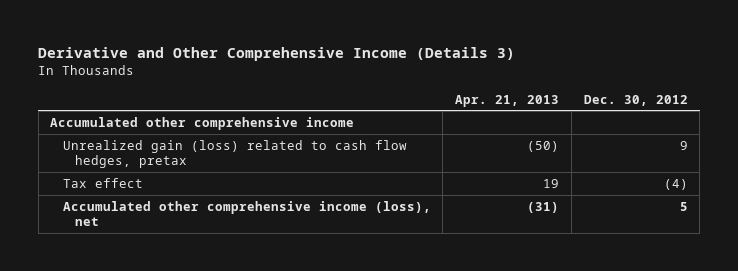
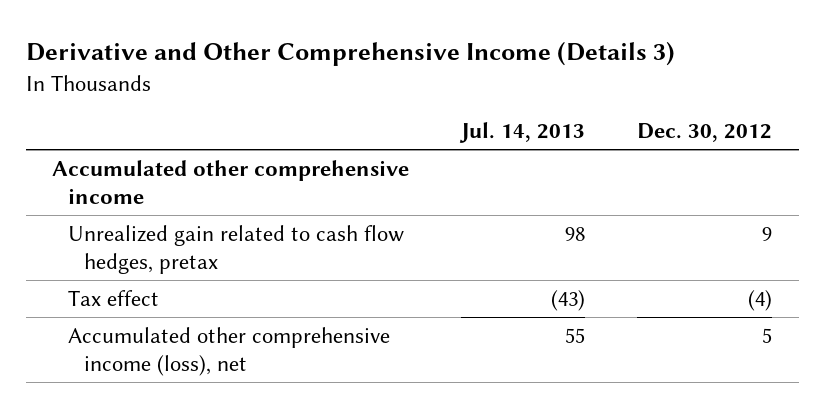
- | Apr. 21, 2013 | Dec. 30, 2012
+ | Jul. 14, 2013 | Dec. 30, 2012
- Unrealized gain (loss) related to cash flow hedges, pretax | (50) | 9
+ Unrealized gain related to cash flow hedges, pretax | 98 | 9

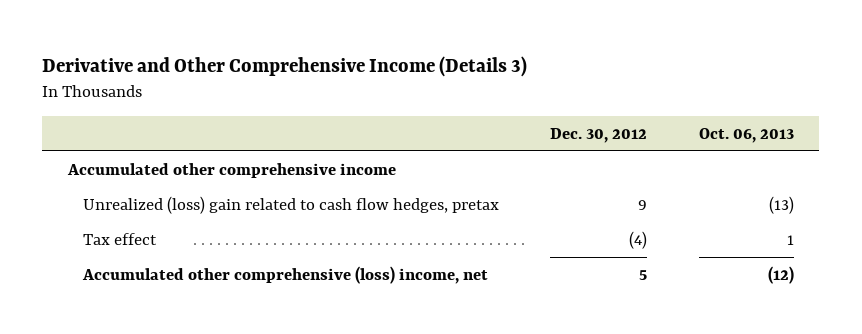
- | Jul. 14, 2013 | Dec. 30, 2012
+ | Dec. 30, 2012 | Oct. 06, 2013
- Unrealized gain related to cash flow hedges, pretax | 98 | 9
+ Unrealized (loss) gain related to cash flow hedges, pretax | 9 | (13)
- Accumulated other comprehensive income (loss), net | 55 | 5
+ Accumulated other comprehensive (loss) income, net | 5 | (12)

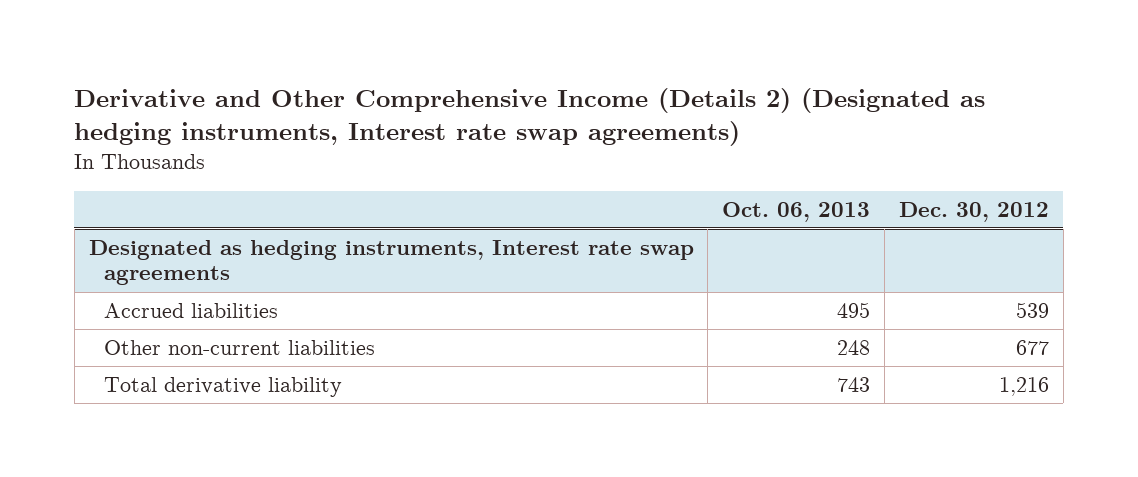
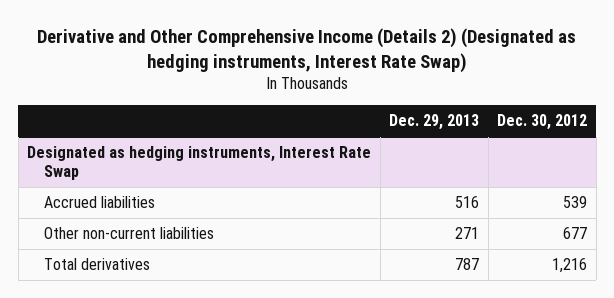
- Derivative and Other Comprehensive Income (Details 2) (Designated as hedging instruments, Interest rate swap agreements)
+ Derivative and Other Comprehensive Income (Details 2) (Designated as hedging instruments, Interest Rate Swap)
- | Oct. 06, 2013 | Dec. 30, 2012
+ | Dec. 29, 2013 | Dec. 30, 2012
- Designated as hedging instruments, Interest rate swap agreements
+ Designated as hedging instruments, Interest Rate Swap
- Total derivative liability | 743 | 1,216
+ Total derivatives | 787 | 1,216

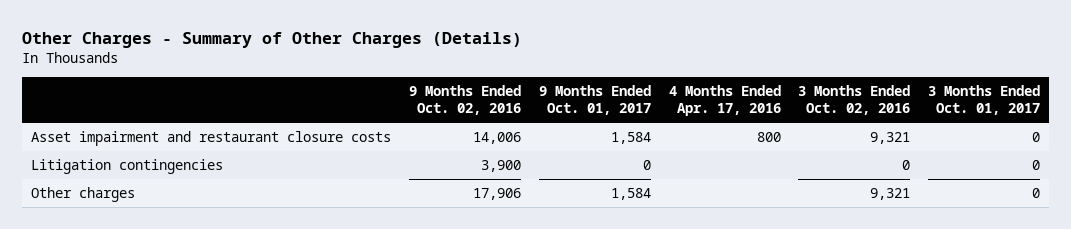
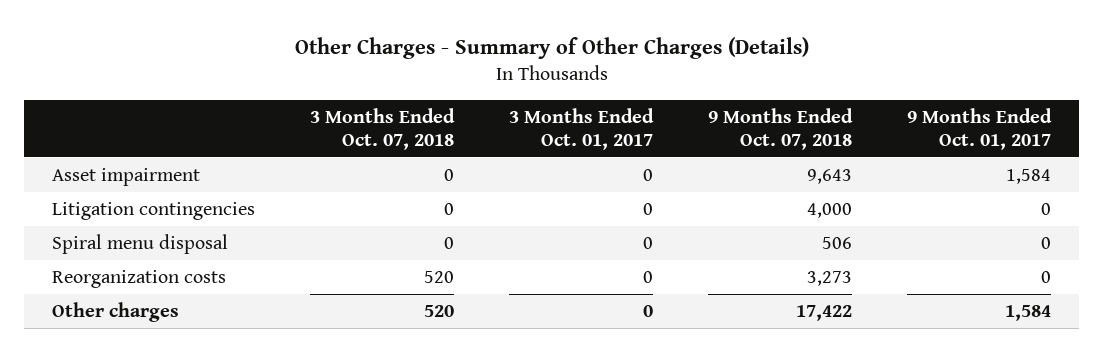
- | 9 Months Ended Oct. 02, 2016 | 9 Months Ended Oct. 01, 2017 | 4 Months Ended Apr. 17, 2016 | 3 Months Ended Oct. 02, 2016 | 3 Months Ended Oct. 01, 2017
+ | 3 Months Ended Oct. 07, 2018 | 3 Months Ended Oct. 01, 2017 | 9 Months Ended Oct. 07, 2018 | 9 Months Ended Oct. 01, 2017
- Asset impairment and restaurant closure costs | 14,006 | 1,584 | 800 | 9,321 | 0
+ Asset impairment | 0 | 0 | 9,643 | 1,584
+ Spiral menu disposal | 0 | 0 | 506 | 0
+ Reorganization costs | 520 | 0 | 3,273 | 0

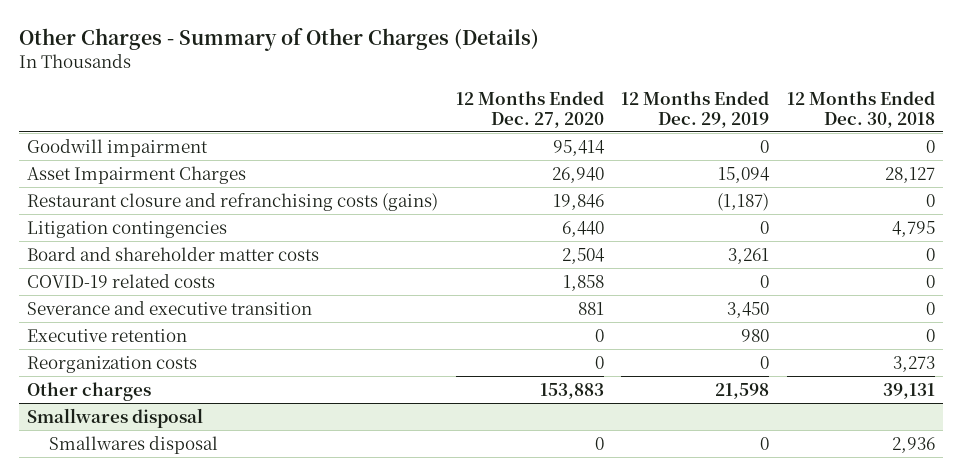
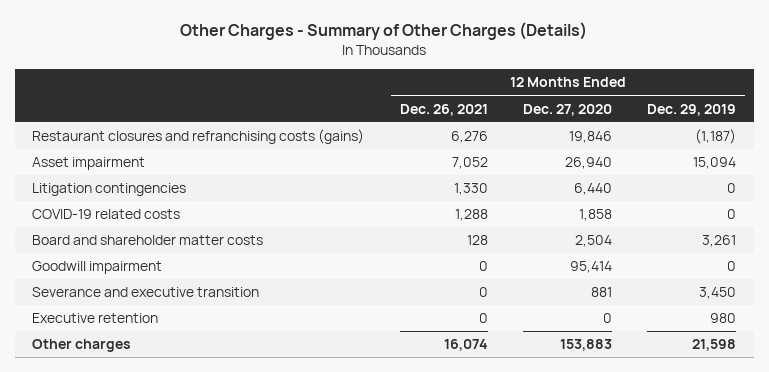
- | 12 Months Ended Dec. 27, 2020 | 12 Months Ended Dec. 29, 2019 | 12 Months Ended Dec. 30, 2018
+ | 12 Months Ended Dec. 26, 2021 | 12 Months Ended Dec. 27, 2020 | 12 Months Ended Dec. 29, 2019
- Asset Impairment Charges | 26,940 | 15,094 | 28,127
- Restaurant closure and refranchising costs (gains) | 19,846 | (1,187) | 0
+ Restaurant closures and refranchising costs (gains) | 6,276 | 19,846 | (1,187)
+ Asset impairment | 7,052 | 26,940 | 15,094
moved down: Board and shareholder matter costs | 128 | 2,504 | 3,261
moved down: Goodwill impairment | 0 | 95,414 | 0
- Reorganization costs | 0 | 0 | 3,273
- Smallwares disposal
- Smallwares disposal | 0 | 0 | 2,936

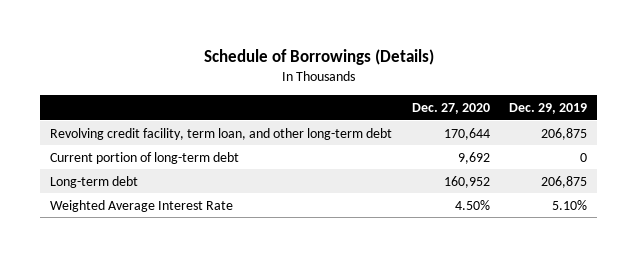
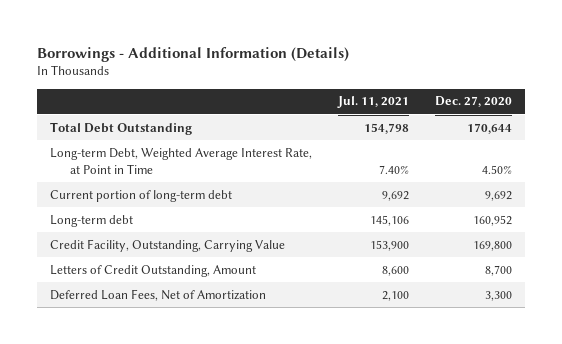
- Schedule of Borrowings (Details)
+ Borrowings - Additional Information (Details)
- | Dec. 27, 2020 | Dec. 29, 2019
+ | Jul. 11, 2021 | Dec. 27, 2020
- Revolving credit facility, term loan, and other long-term debt | 170,644 | 206,875
+ Total Debt Outstanding | 154,798 | 170,644
+ Long-term Debt, Weighted Average Interest Rate, at Point in Time | 7.40% | 4.50%
- Weighted Average Interest Rate | 4.50% | 5.10%
+ Credit Facility, Outstanding, Carrying Value | 153,900 | 169,800
+ Letters of Credit Outstanding, Amount | 8,600 | 8,700
+ Deferred Loan Fees, Net of Amortization | 2,100 | 3,300

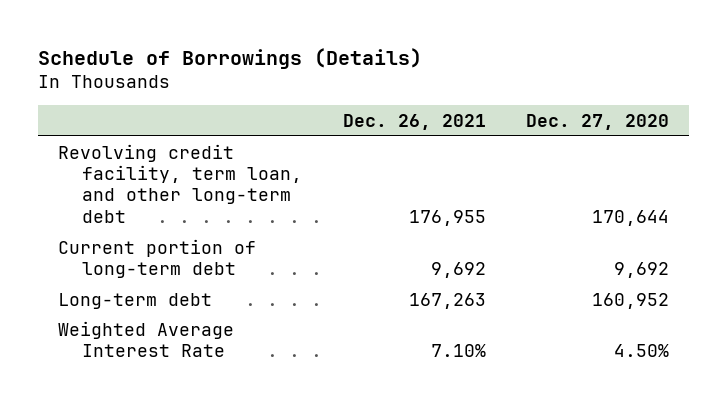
- Borrowings - Additional Information (Details)
+ Schedule of Borrowings (Details)
- | Jul. 11, 2021 | Dec. 27, 2020
+ | Dec. 26, 2021 | Dec. 27, 2020
- Total Debt Outstanding | 154,798 | 170,644
- Long-term Debt, Weighted Average Interest Rate, at Point in Time | 7.40% | 4.50%
+ Revolving credit facility, term loan, and other long-term debt | 176,955 | 170,644
- Credit Facility, Outstanding, Carrying Value | 153,900 | 169,800
- Letters of Credit Outstanding, Amount | 8,600 | 8,700
- Deferred Loan Fees, Net of Amortization | 2,100 | 3,300
+ Weighted Average Interest Rate | 7.10% | 4.50%

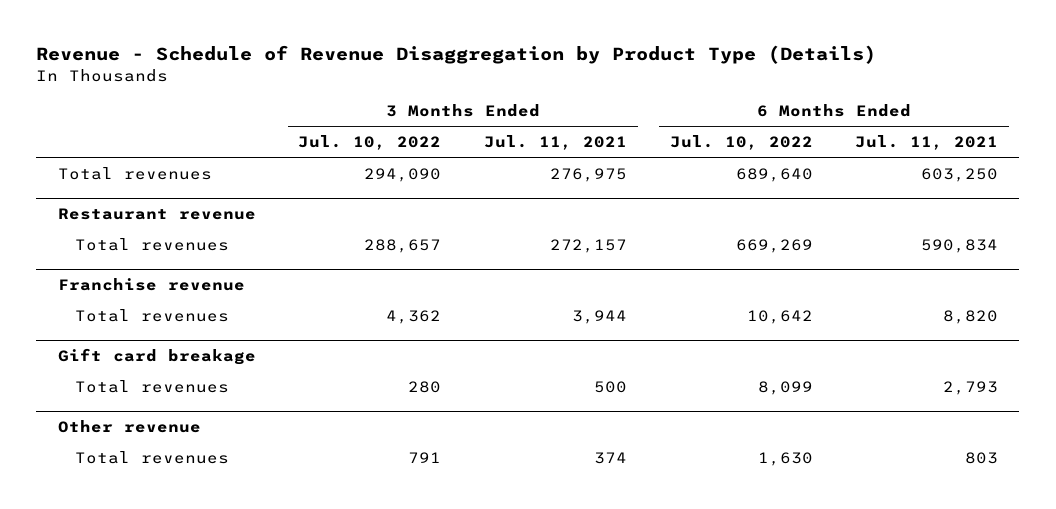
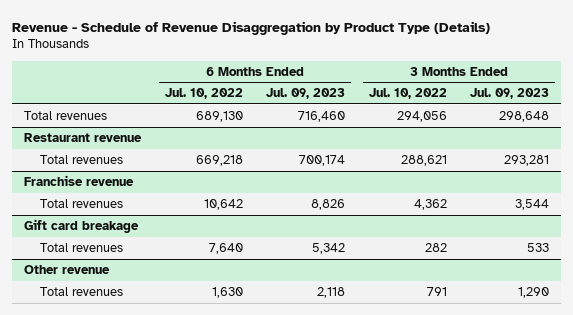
- | 3 Months Ended Jul. 10, 2022 | 3 Months Ended Jul. 11, 2021 | 6 Months Ended Jul. 10, 2022 | 6 Months Ended Jul. 11, 2021
+ | 6 Months Ended Jul. 10, 2022 | 6 Months Ended Jul. 09, 2023 | 3 Months Ended Jul. 10, 2022 | 3 Months Ended Jul. 09, 2023
- Total revenues | 294,090 | 276,975 | 689,640 | 603,250
+ Total revenues | 689,130 | 716,460 | 294,056 | 298,648
@ Restaurant revenue
- Total revenues | 288,657 | 272,157 | 669,269 | 590,834
+ Total revenues | 669,218 | 700,174 | 288,621 | 293,281
@ Gift card breakage
- Total revenues | 280 | 500 | 8,099 | 2,793
+ Total revenues | 7,640 | 5,342 | 282 | 533

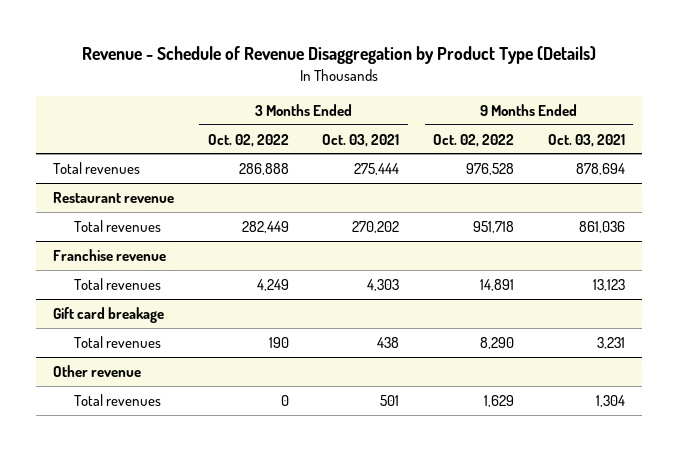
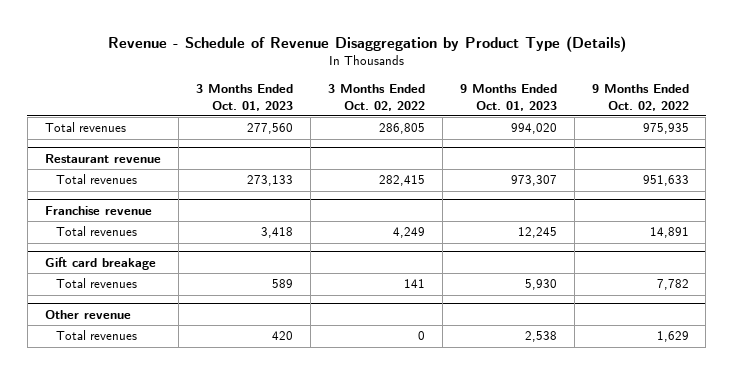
- | 3 Months Ended Oct. 02, 2022 | 3 Months Ended Oct. 03, 2021 | 9 Months Ended Oct. 02, 2022 | 9 Months Ended Oct. 03, 2021
+ | 3 Months Ended Oct. 01, 2023 | 3 Months Ended Oct. 02, 2022 | 9 Months Ended Oct. 01, 2023 | 9 Months Ended Oct. 02, 2022
- Total revenues | 286,888 | 275,444 | 976,528 | 878,694
+ Total revenues | 277,560 | 286,805 | 994,020 | 975,935
@ Restaurant revenue
- Total revenues | 282,449 | 270,202 | 951,718 | 861,036
+ Total revenues | 273,133 | 282,415 | 973,307 | 951,633
@ Gift card breakage
- Total revenues | 190 | 438 | 8,290 | 3,231
+ Total revenues | 589 | 141 | 5,930 | 7,782

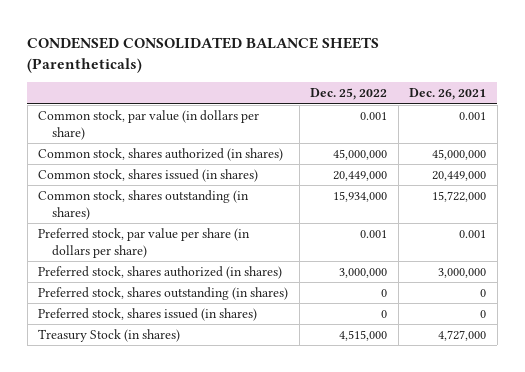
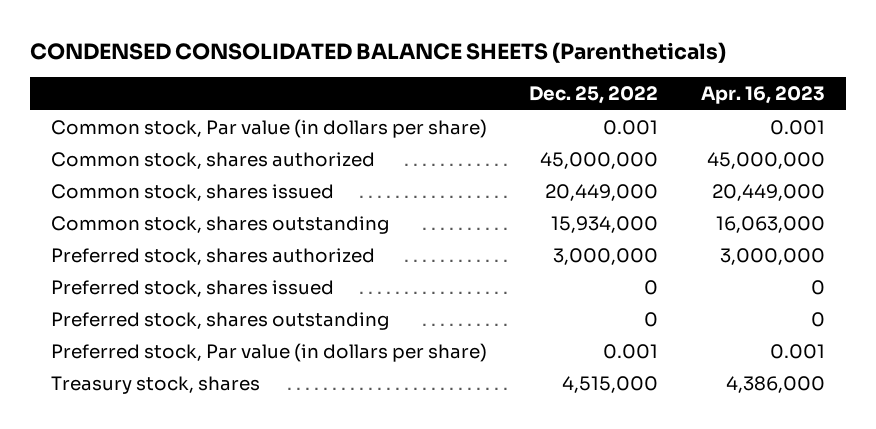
- | Dec. 25, 2022 | Dec. 26, 2021
+ | Dec. 25, 2022 | Apr. 16, 2023
- Common stock, par value (in dollars per share) | 0.001 | 0.001
- Common stock, shares authorized (in shares) | 45,000,000 | 45,000,000
- Common stock, shares issued (in shares) | 20,449,000 | 20,449,000
- Common stock, shares outstanding (in shares) | 15,934,000 | 15,722,000
- Preferred stock, par value per share (in dollars per share) | 0.001 | 0.001
- Preferred stock, shares authorized (in shares) | 3,000,000 | 3,000,000
- Preferred stock, shares outstanding (in shares) | 0 | 0
- Preferred stock, shares issued (in shares) | 0 | 0
- Treasury Stock (in shares) | 4,515,000 | 4,727,000
+ Common stock, Par value (in dollars per share) | 0.001 | 0.001
+ Common stock, shares authorized | 45,000,000 | 45,000,000
+ Common stock, shares issued | 20,449,000 | 20,449,000
+ Common stock, shares outstanding | 15,934,000 | 16,063,000
+ Preferred stock, shares authorized | 3,000,000 | 3,000,000
+ Preferred stock, shares issued | 0 | 0
+ Preferred stock, shares outstanding | 0 | 0
+ Preferred stock, Par value (in dollars per share) | 0.001 | 0.001
+ Treasury stock, shares | 4,515,000 | 4,386,000

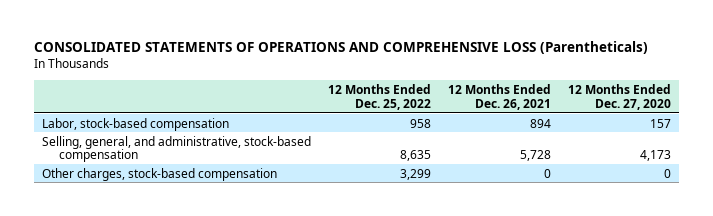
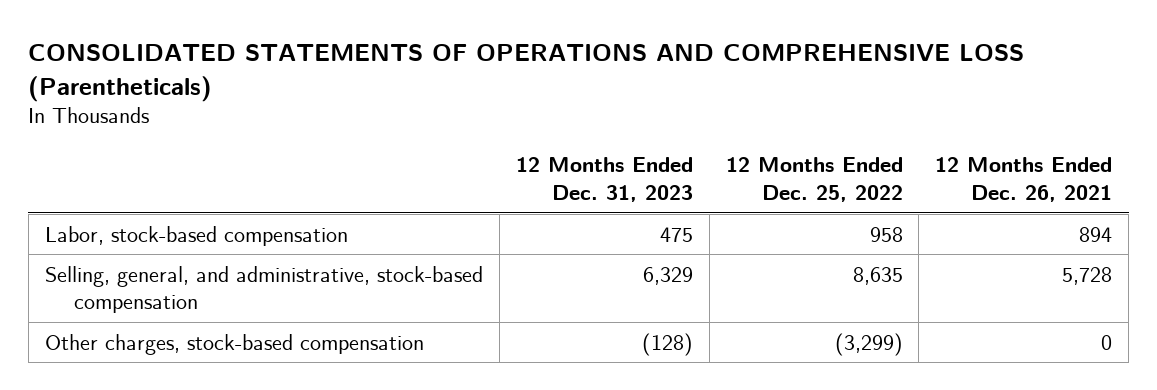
- | 12 Months Ended Dec. 25, 2022 | 12 Months Ended Dec. 26, 2021 | 12 Months Ended Dec. 27, 2020
+ | 12 Months Ended Dec. 31, 2023 | 12 Months Ended Dec. 25, 2022 | 12 Months Ended Dec. 26, 2021
- Other charges, stock-based compensation | 3,299 | 0 | 0
+ Other charges, stock-based compensation | (128) | (3,299) | 0

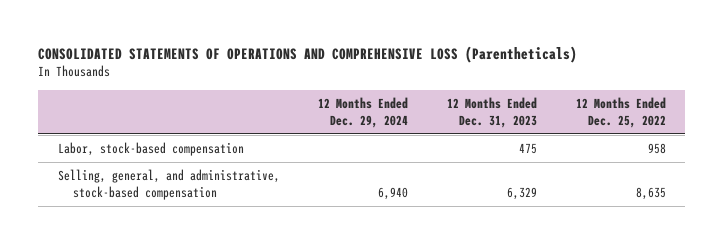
- | 12 Months Ended Dec. 31, 2023 | 12 Months Ended Dec. 25, 2022 | 12 Months Ended Dec. 26, 2021
+ | 12 Months Ended Dec. 29, 2024 | 12 Months Ended Dec. 31, 2023 | 12 Months Ended Dec. 25, 2022
- Other charges, stock-based compensation | (128) | (3,299) | 0

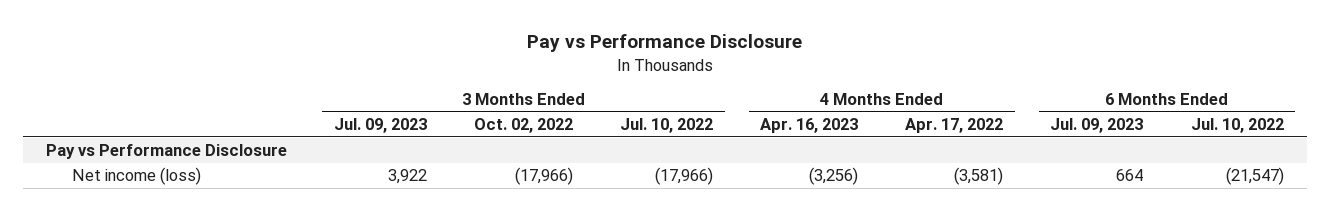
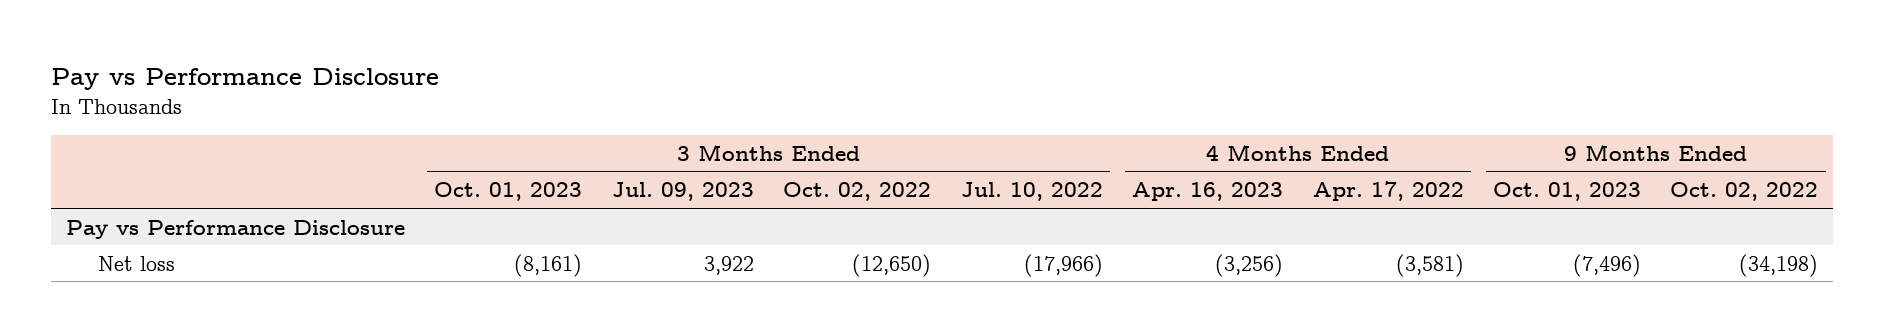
- | 3 Months Ended Jul. 09, 2023 | 3 Months Ended Oct. 02, 2022 | 3 Months Ended Jul. 10, 2022 | 4 Months Ended Apr. 16, 2023 | 4 Months Ended Apr. 17, 2022 | 6 Months Ended Jul. 09, 2023 | 6 Months Ended Jul. 10, 2022
+ | 3 Months Ended Oct. 01, 2023 | 3 Months Ended Jul. 09, 2023 | 3 Months Ended Oct. 02, 2022 | 3 Months Ended Jul. 10, 2022 | 4 Months Ended Apr. 16, 2023 | 4 Months Ended Apr. 17, 2022 | 9 Months Ended Oct. 01, 2023 | 9 Months Ended Oct. 02, 2022
- Net income (loss) | 3,922 | (17,966) | (17,966) | (3,256) | (3,581) | 664 | (21,547)
+ Net loss | (8,161) | 3,922 | (12,650) | (17,966) | (3,256) | (3,581) | (7,496) | (34,198)

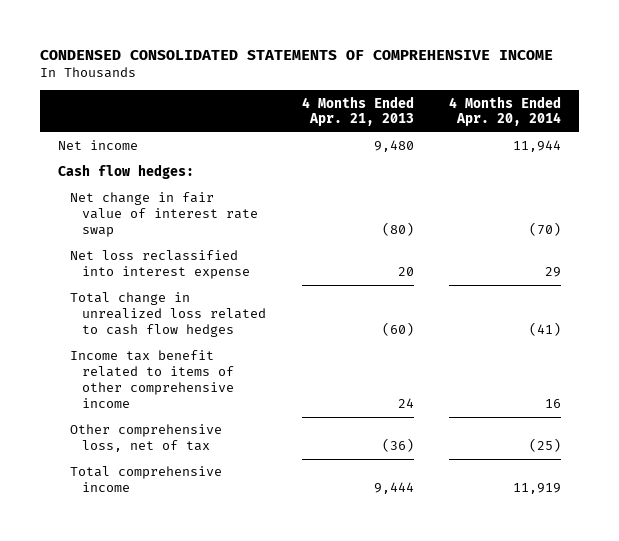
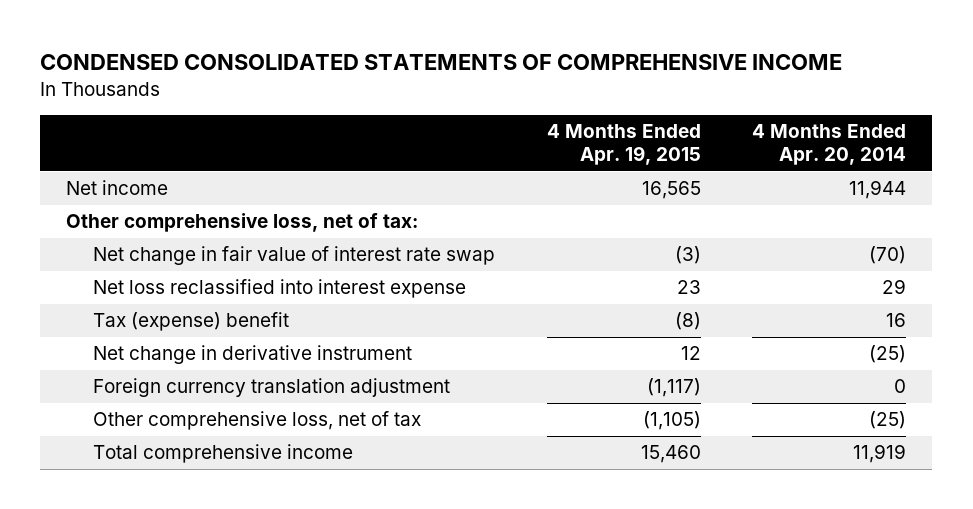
- | 4 Months Ended Apr. 21, 2013 | 4 Months Ended Apr. 20, 2014
+ | 4 Months Ended Apr. 19, 2015 | 4 Months Ended Apr. 20, 2014
- Cash flow hedges:
+ Other comprehensive loss, net of tax:
- Total change in unrealized loss related to cash flow hedges | (60) | (41)
- Income tax benefit related to items of other comprehensive income | 24 | 16
+ Tax (expense) benefit | (8) | 16
+ Net change in derivative instrument | 12 | (25)
+ Foreign currency translation adjustment | (1,117) | 0

